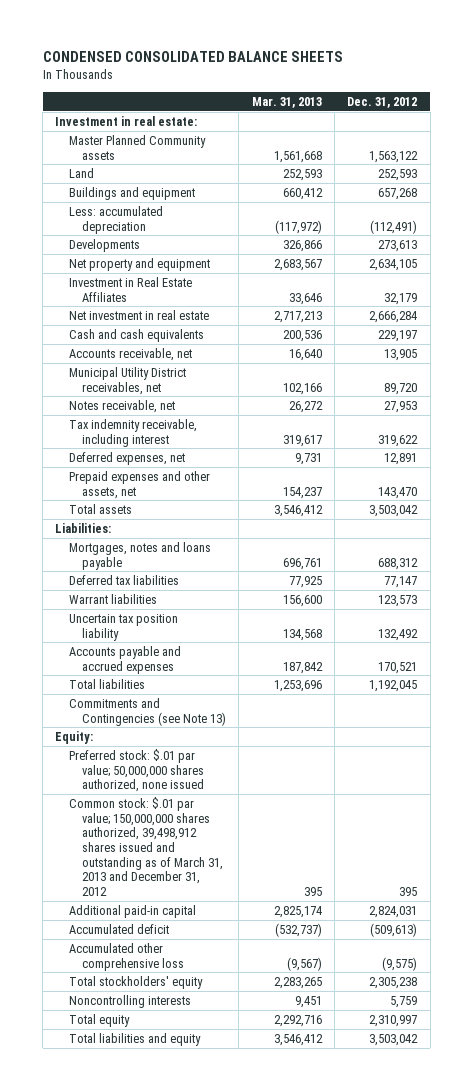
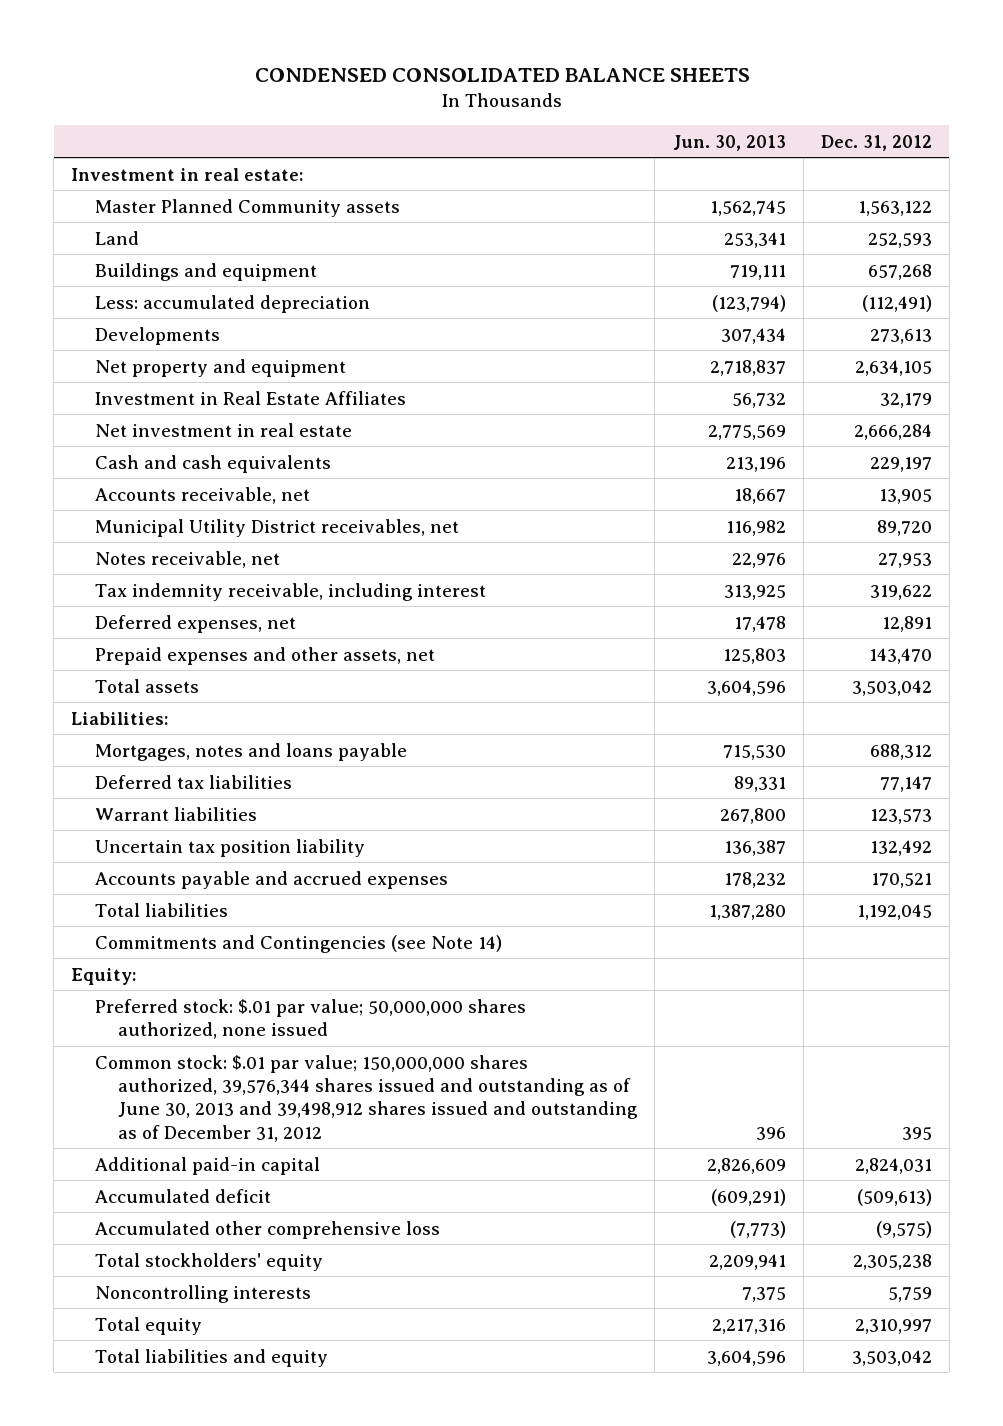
- | Mar. 31, 2013 | Dec. 31, 2012
+ | Jun. 30, 2013 | Dec. 31, 2012
- Commitments and Contingencies (see Note 13)
+ Commitments and Contingencies (see Note 14)
- Common stock: $.01 par value; 150,000,000 shares authorized, 39,498,912 shares issued and outstanding as of March 31, 2013 and December 31, 2012 | 395 | 395
+ Common stock: $.01 par value; 150,000,000 shares authorized, 39,576,344 shares issued and outstanding as of June 30, 2013 and 39,498,912 shares issued and outstanding as of December 31, 2012 | 396 | 395

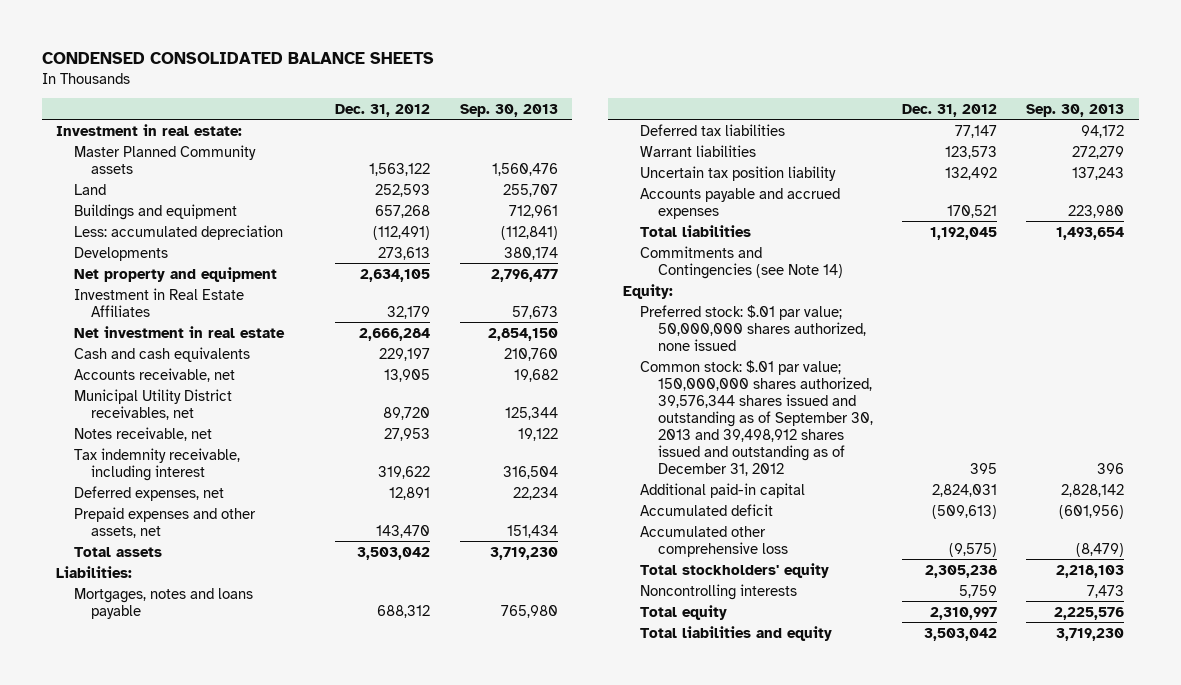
- | Jun. 30, 2013 | Dec. 31, 2012
+ | Dec. 31, 2012 | Sep. 30, 2013
- Common stock: $.01 par value; 150,000,000 shares authorized, 39,576,344 shares issued and outstanding as of June 30, 2013 and 39,498,912 shares issued and outstanding as of December 31, 2012 | 396 | 395
+ Common stock: $.01 par value; 150,000,000 shares authorized, 39,576,344 shares issued and outstanding as of September 30, 2013 and 39,498,912 shares issued and outstanding as of December 31, 2012 | 395 | 396

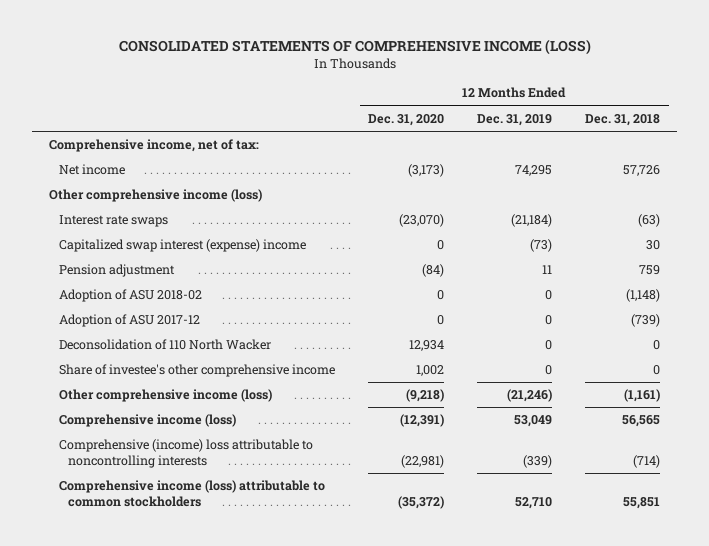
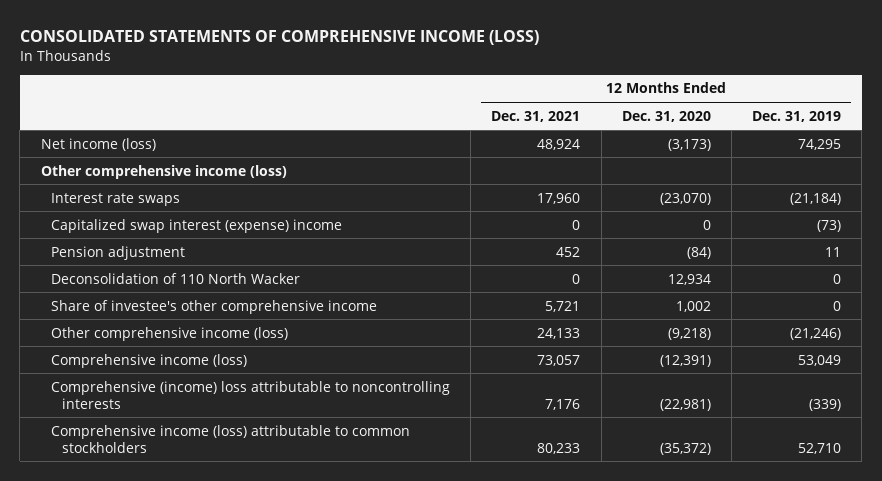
- | 12 Months Ended Dec. 31, 2020 | 12 Months Ended Dec. 31, 2019 | 12 Months Ended Dec. 31, 2018
+ | 12 Months Ended Dec. 31, 2021 | 12 Months Ended Dec. 31, 2020 | 12 Months Ended Dec. 31, 2019
- Comprehensive income, net of tax:
- Net income | (3,173) | 74,295 | 57,726
+ Net income (loss) | 48,924 | (3,173) | 74,295
- Adoption of ASU 2018-02 | 0 | 0 | (1,148)
- Adoption of ASU 2017-12 | 0 | 0 | (739)

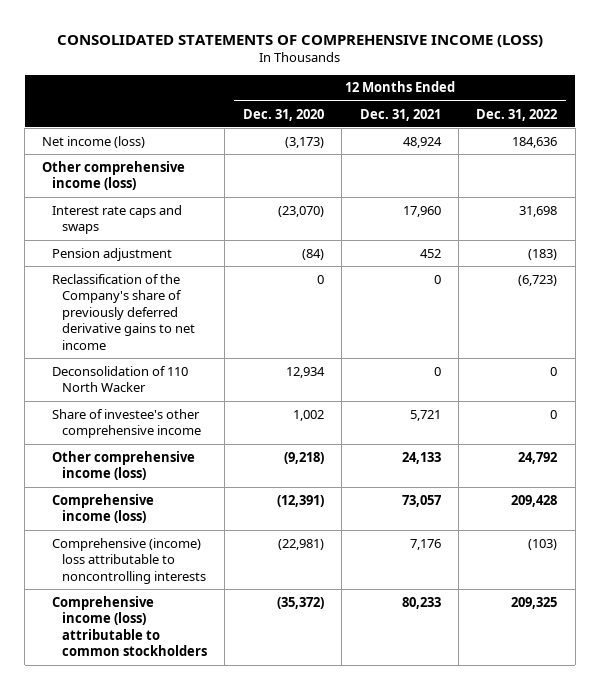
- | 12 Months Ended Dec. 31, 2021 | 12 Months Ended Dec. 31, 2020 | 12 Months Ended Dec. 31, 2019
+ | 12 Months Ended Dec. 31, 2020 | 12 Months Ended Dec. 31, 2021 | 12 Months Ended Dec. 31, 2022
- Interest rate swaps | 17,960 | (23,070) | (21,184)
- Capitalized swap interest (expense) income | 0 | 0 | (73)
+ Interest rate caps and swaps | (23,070) | 17,960 | 31,698
+ Reclassification of the Company's share of previously deferred derivative gains to net income | 0 | 0 | (6,723)

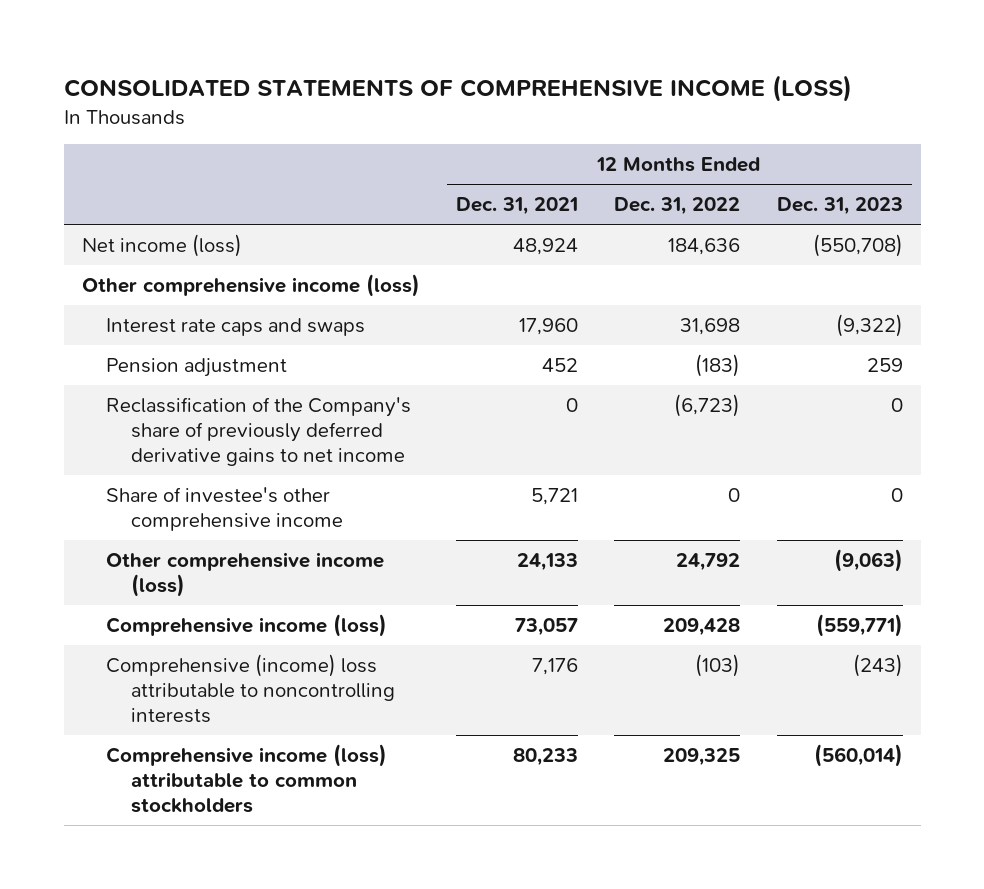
- | 12 Months Ended Dec. 31, 2020 | 12 Months Ended Dec. 31, 2021 | 12 Months Ended Dec. 31, 2022
+ | 12 Months Ended Dec. 31, 2021 | 12 Months Ended Dec. 31, 2022 | 12 Months Ended Dec. 31, 2023
- Deconsolidation of 110 North Wacker | 12,934 | 0 | 0

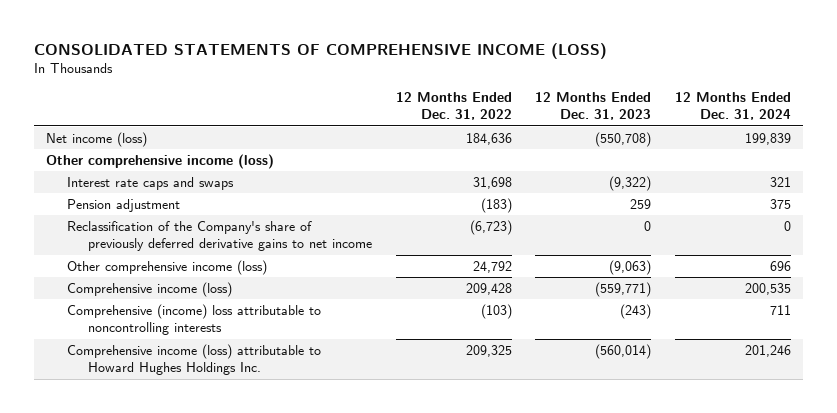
- | 12 Months Ended Dec. 31, 2021 | 12 Months Ended Dec. 31, 2022 | 12 Months Ended Dec. 31, 2023
+ | 12 Months Ended Dec. 31, 2022 | 12 Months Ended Dec. 31, 2023 | 12 Months Ended Dec. 31, 2024
- Share of investee's other comprehensive income | 5,721 | 0 | 0
- Comprehensive income (loss) attributable to common stockholders | 80,233 | 209,325 | (560,014)
+ Comprehensive income (loss) attributable to Howard Hughes Holdings Inc. | 209,325 | (560,014) | 201,246

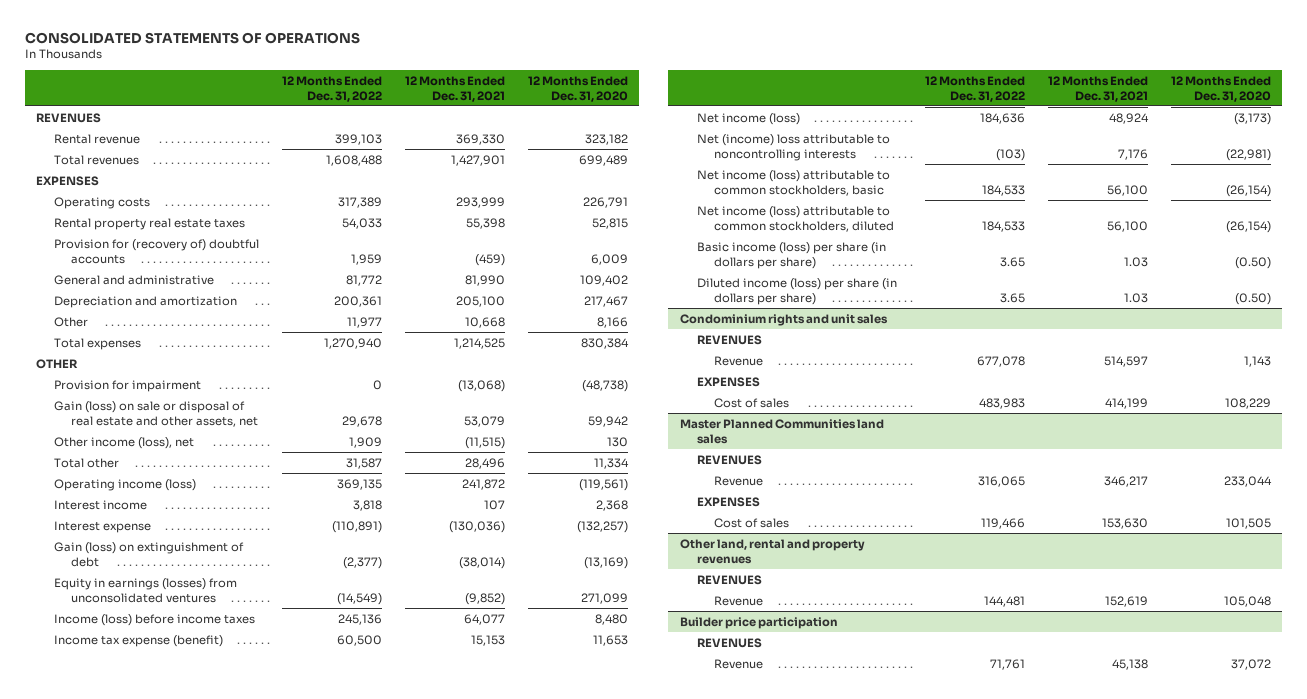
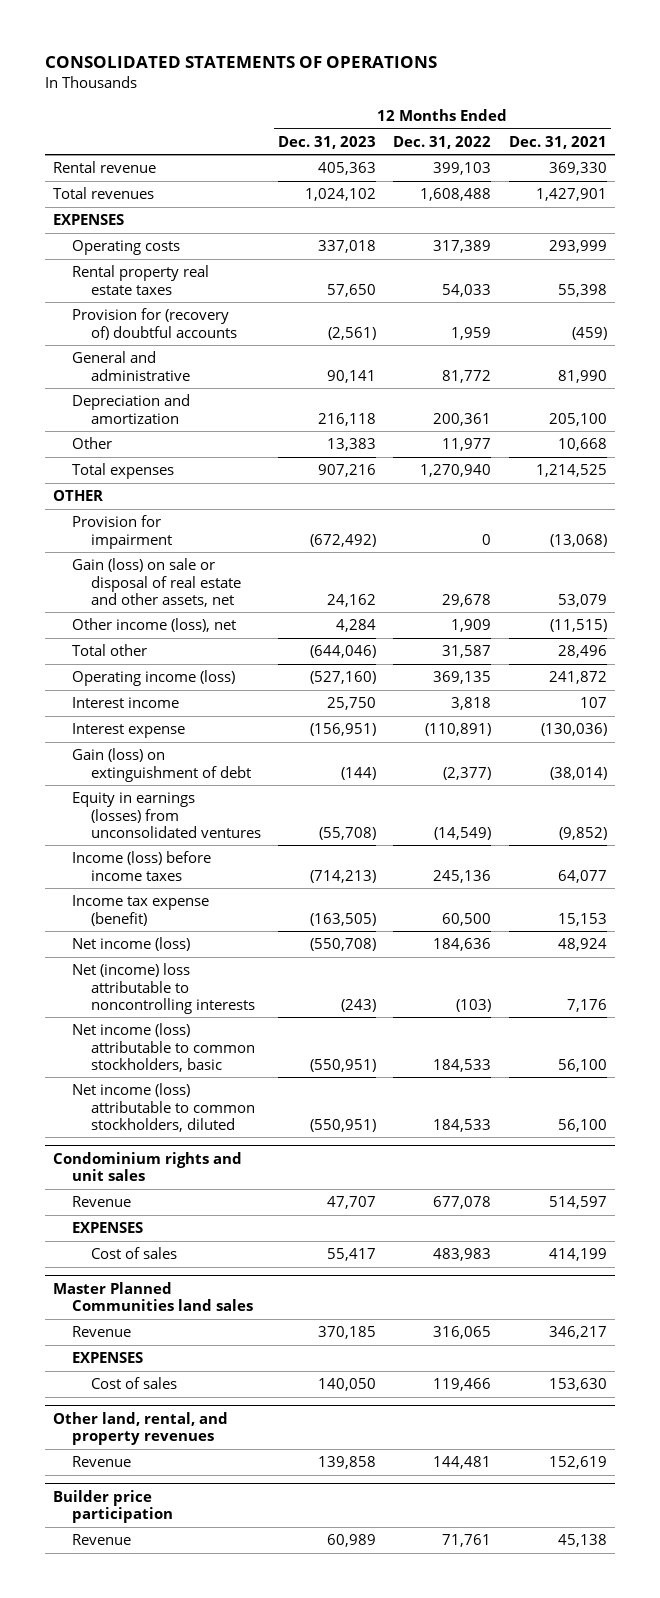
- | 12 Months Ended Dec. 31, 2022 | 12 Months Ended Dec. 31, 2021 | 12 Months Ended Dec. 31, 2020
+ | 12 Months Ended Dec. 31, 2023 | 12 Months Ended Dec. 31, 2022 | 12 Months Ended Dec. 31, 2021
- REVENUES
- Basic income (loss) per share (in dollars per share) | 3.65 | 1.03 | (0.50)
- Diluted income (loss) per share (in dollars per share) | 3.65 | 1.03 | (0.50)
@ Condominium rights and unit sales
- REVENUES
@ Master Planned Communities land sales
- REVENUES
- Other land, rental and property revenues
- REVENUES
+ Other land, rental, and property revenues
@ Builder price participation
- REVENUES

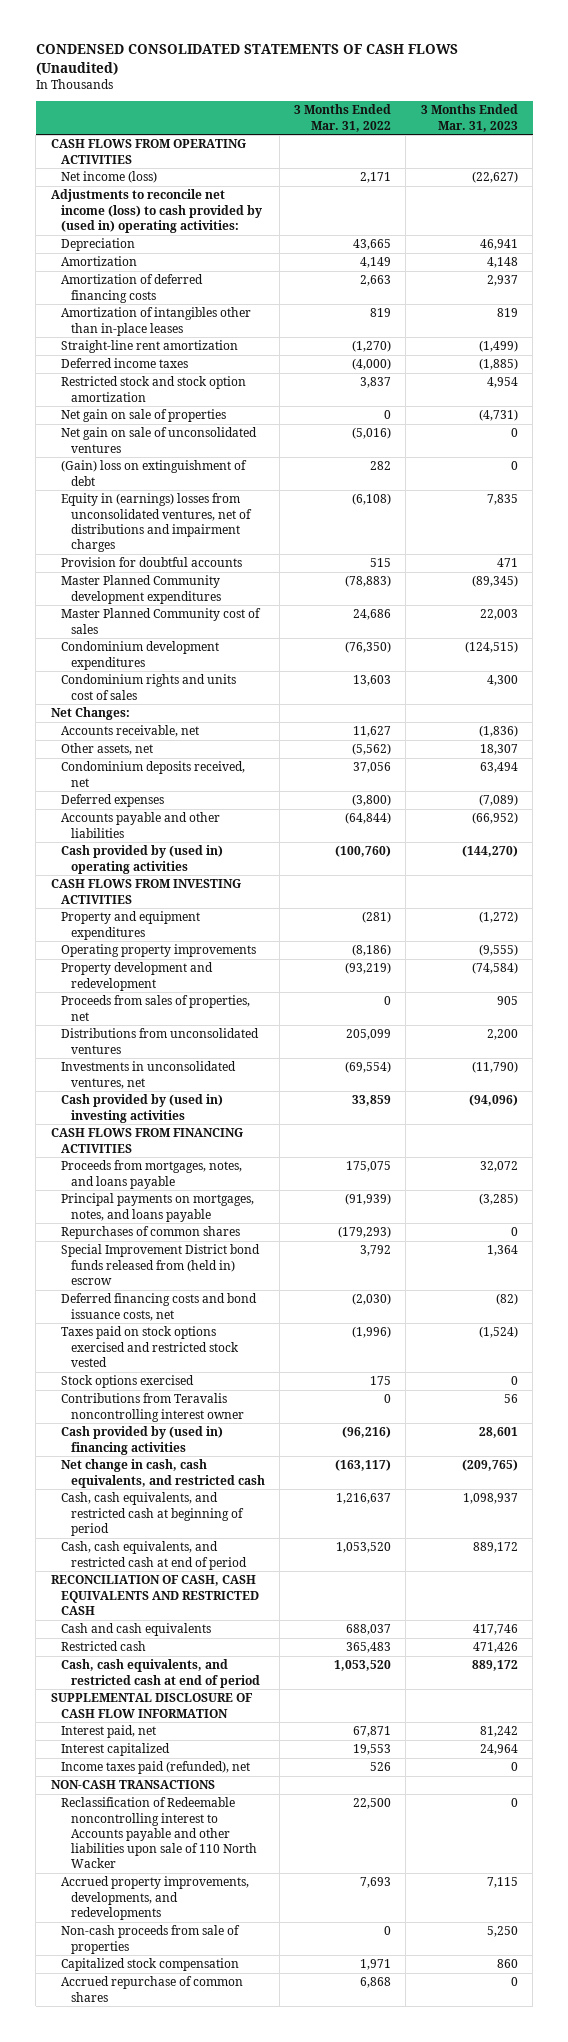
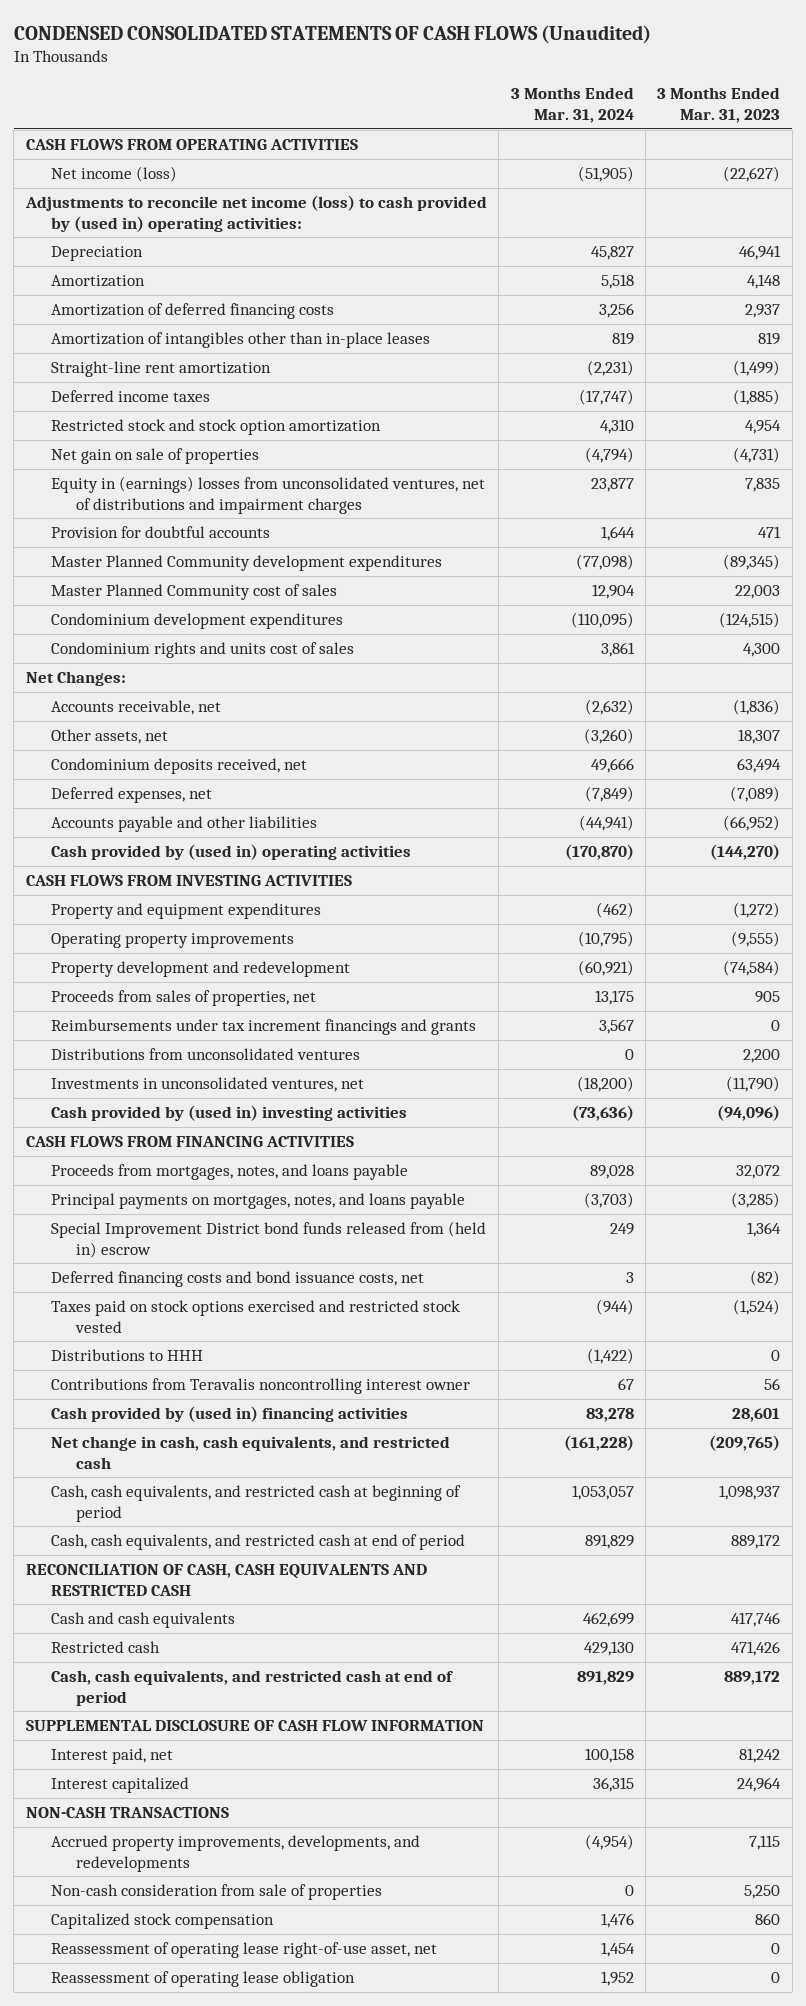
- | 3 Months Ended Mar. 31, 2022 | 3 Months Ended Mar. 31, 2023
+ | 3 Months Ended Mar. 31, 2024 | 3 Months Ended Mar. 31, 2023
- Net gain on sale of unconsolidated ventures | (5,016) | 0
- (Gain) loss on extinguishment of debt | 282 | 0
- Deferred expenses | (3,800) | (7,089)
+ Deferred expenses, net | (7,849) | (7,089)
+ Reimbursements under tax increment financings and grants | 3,567 | 0
- Repurchases of common shares | (179,293) | 0
- Stock options exercised | 175 | 0
+ Distributions to HHH | (1,422) | 0
- Income taxes paid (refunded), net | 526 | 0
- Reclassification of Redeemable noncontrolling interest to Accounts payable and other liabilities upon sale of 110 North Wacker | 22,500 | 0
- Non-cash proceeds from sale of properties | 0 | 5,250
+ Non-cash consideration from sale of properties | 0 | 5,250
- Accrued repurchase of common shares | 6,868 | 0
+ Reassessment of operating lease right-of-use asset, net | 1,454 | 0
+ Reassessment of operating lease obligation | 1,952 | 0

